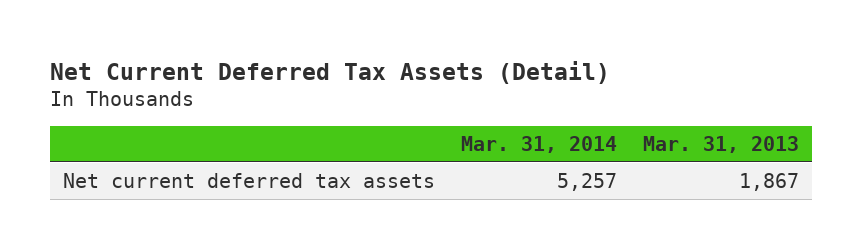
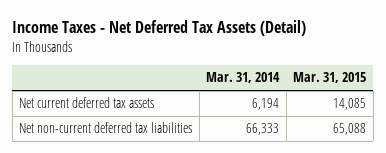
- Net Current Deferred Tax Assets (Detail)
+ Income Taxes - Net Deferred Tax Assets (Detail)
- | Mar. 31, 2014 | Mar. 31, 2013
+ | Mar. 31, 2014 | Mar. 31, 2015
- Net current deferred tax assets | 5,257 | 1,867
+ Net current deferred tax assets | 6,194 | 14,085
+ Net non-current deferred tax liabilities | 66,333 | 65,088

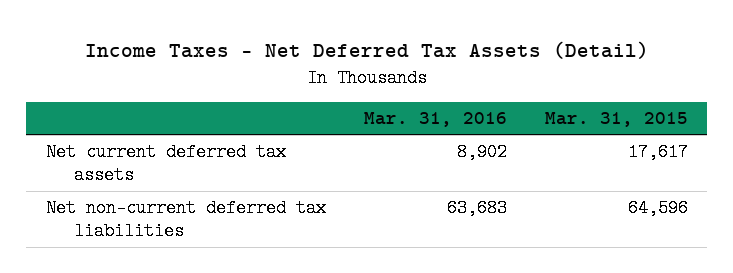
- | Mar. 31, 2014 | Mar. 31, 2015
+ | Mar. 31, 2016 | Mar. 31, 2015
- Net current deferred tax assets | 6,194 | 14,085
- Net non-current deferred tax liabilities | 66,333 | 65,088
+ Net current deferred tax assets | 8,902 | 17,617
+ Net non-current deferred tax liabilities | 63,683 | 64,596

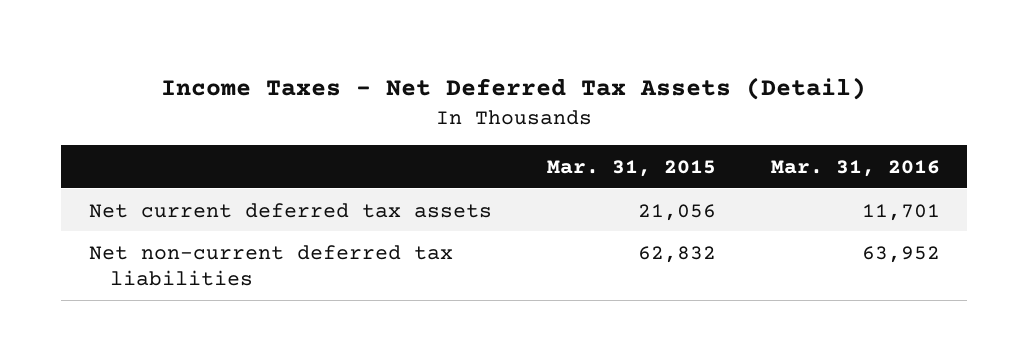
- | Mar. 31, 2016 | Mar. 31, 2015
+ | Mar. 31, 2015 | Mar. 31, 2016
- Net current deferred tax assets | 8,902 | 17,617
- Net non-current deferred tax liabilities | 63,683 | 64,596
+ Net current deferred tax assets | 21,056 | 11,701
+ Net non-current deferred tax liabilities | 62,832 | 63,952

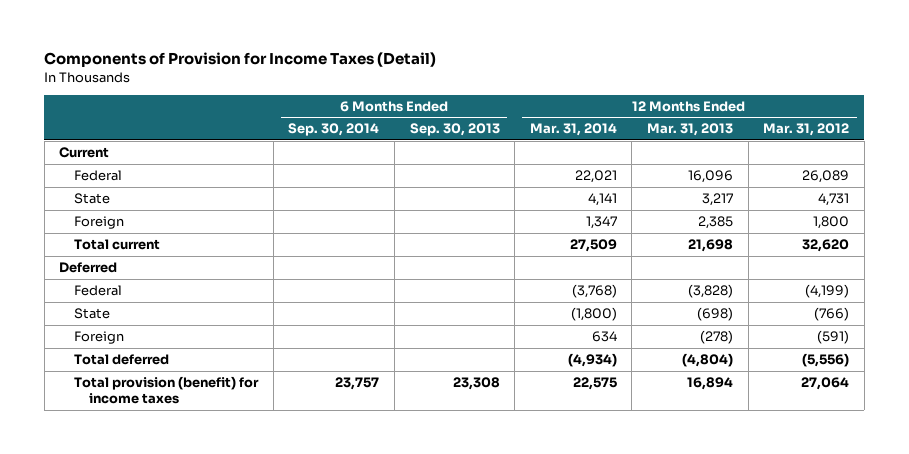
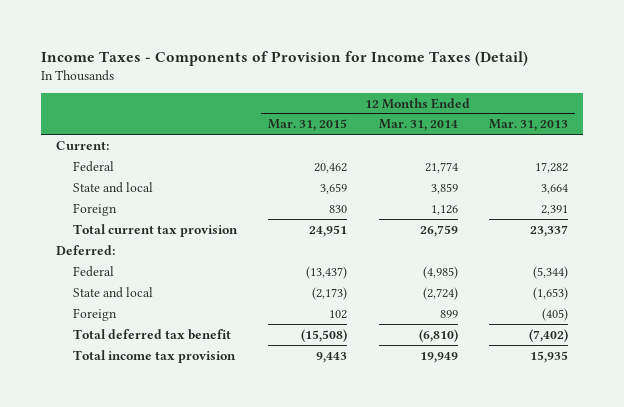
- Components of Provision for Income Taxes (Detail)
+ Income Taxes - Components of Provision for Income Taxes (Detail)
- | 6 Months Ended Sep. 30, 2014 | 6 Months Ended Sep. 30, 2013 | 12 Months Ended Mar. 31, 2014 | 12 Months Ended Mar. 31, 2013 | 12 Months Ended Mar. 31, 2012
+ | 12 Months Ended Mar. 31, 2015 | 12 Months Ended Mar. 31, 2014 | 12 Months Ended Mar. 31, 2013
- Current
- Federal | | | 22,021 | 16,096 | 26,089
- State | | | 4,141 | 3,217 | 4,731
- Foreign | | | 1,347 | 2,385 | 1,800
- Total current | | | 27,509 | 21,698 | 32,620
- Deferred
- Federal | | | (3,768) | (3,828) | (4,199)
- State | | | (1,800) | (698) | (766)
- Foreign | | | 634 | (278) | (591)
- Total deferred | | | (4,934) | (4,804) | (5,556)
- Total provision (benefit) for income taxes | 23,757 | 23,308 | 22,575 | 16,894 | 27,064
+ Current:
+ Federal | 20,462 | 21,774 | 17,282
+ State and local | 3,659 | 3,859 | 3,664
+ Foreign | 830 | 1,126 | 2,391
+ Total current tax provision | 24,951 | 26,759 | 23,337
+ Deferred:
+ Federal | (13,437) | (4,985) | (5,344)
+ State and local | (2,173) | (2,724) | (1,653)
+ Foreign | 102 | 899 | (405)
+ Total deferred tax benefit | (15,508) | (6,810) | (7,402)
+ Total income tax provision | 9,443 | 19,949 | 15,935

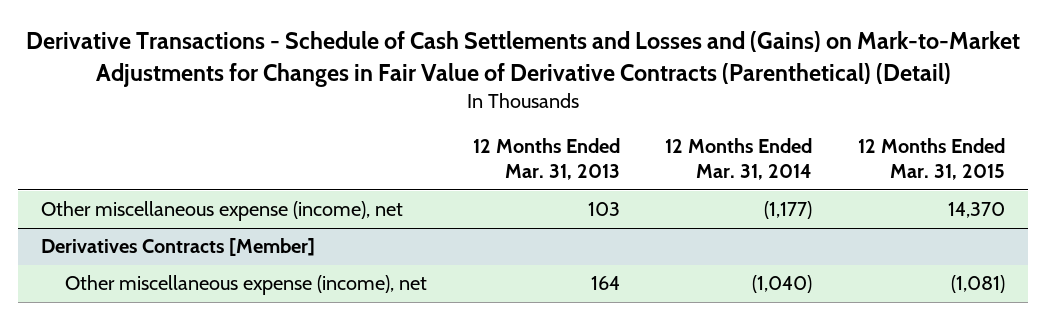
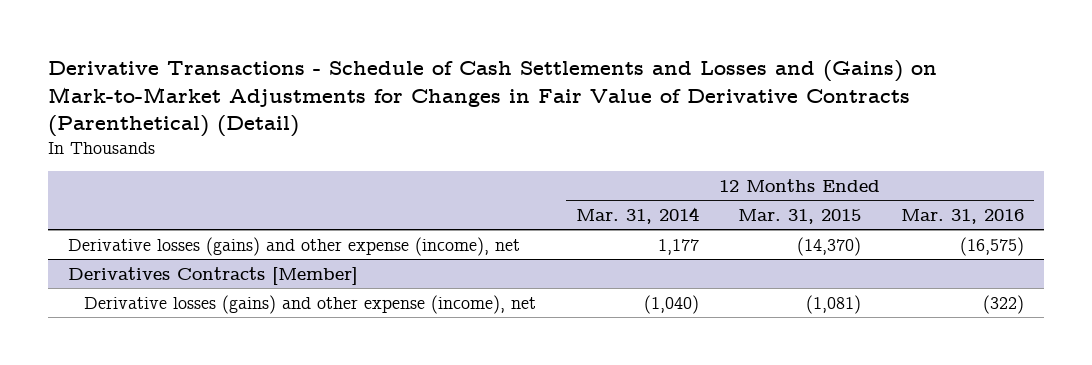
- | 12 Months Ended Mar. 31, 2013 | 12 Months Ended Mar. 31, 2014 | 12 Months Ended Mar. 31, 2015
+ | 12 Months Ended Mar. 31, 2014 | 12 Months Ended Mar. 31, 2015 | 12 Months Ended Mar. 31, 2016
- Other miscellaneous expense (income), net | 103 | (1,177) | 14,370
+ Derivative losses (gains) and other expense (income), net | 1,177 | (14,370) | (16,575)
@ Derivatives Contracts [Member]
- Other miscellaneous expense (income), net | 164 | (1,040) | (1,081)
+ Derivative losses (gains) and other expense (income), net | (1,040) | (1,081) | (322)

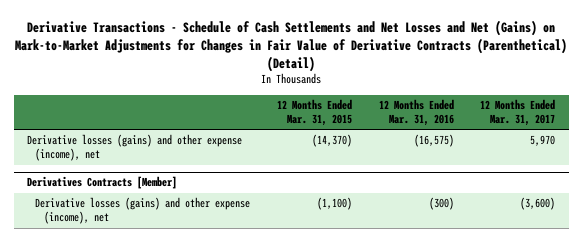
- Derivative Transactions - Schedule of Cash Settlements and Losses and (Gains) on Mark-to-Market Adjustments for Changes in Fair Value of Derivative Contracts (Parenthetical) (Detail)
+ Derivative Transactions - Schedule of Cash Settlements and Net Losses and Net (Gains) on Mark-to-Market Adjustments for Changes in Fair Value of Derivative Contracts (Parenthetical) (Detail)
- | 12 Months Ended Mar. 31, 2014 | 12 Months Ended Mar. 31, 2015 | 12 Months Ended Mar. 31, 2016
+ | 12 Months Ended Mar. 31, 2015 | 12 Months Ended Mar. 31, 2016 | 12 Months Ended Mar. 31, 2017
@ Derivatives Contracts [Member]
- Derivative losses (gains) and other expense (income), net | (1,040) | (1,081) | (322)
+ Derivative losses (gains) and other expense (income), net | (1,100) | (300) | (3,600)

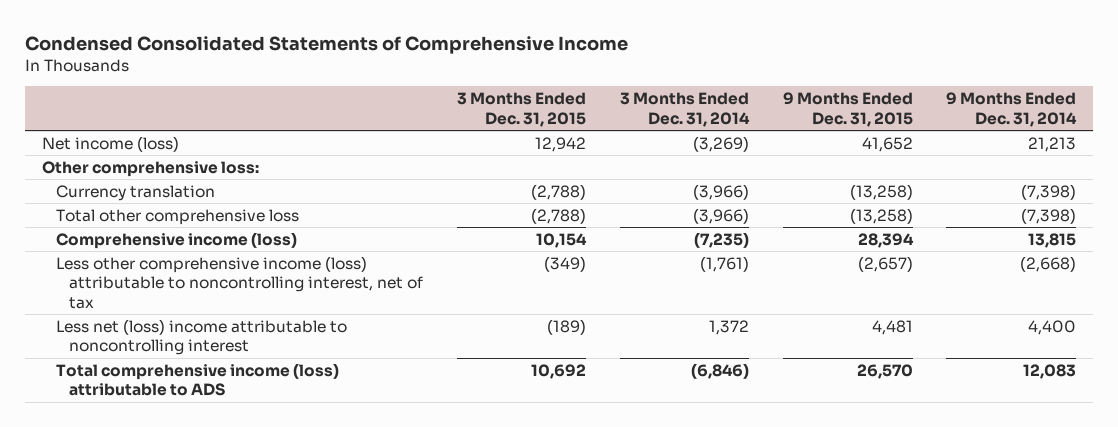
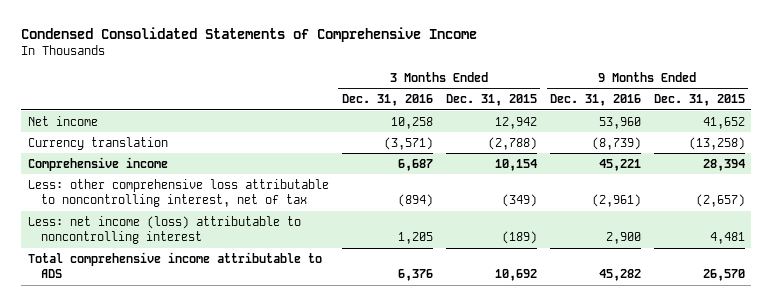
- | 3 Months Ended Dec. 31, 2015 | 3 Months Ended Dec. 31, 2014 | 9 Months Ended Dec. 31, 2015 | 9 Months Ended Dec. 31, 2014
+ | 3 Months Ended Dec. 31, 2016 | 3 Months Ended Dec. 31, 2015 | 9 Months Ended Dec. 31, 2016 | 9 Months Ended Dec. 31, 2015
- Net income (loss) | 12,942 | (3,269) | 41,652 | 21,213
- Other comprehensive loss:
+ Net income | 10,258 | 12,942 | 53,960 | 41,652
- Total other comprehensive loss | (2,788) | (3,966) | (13,258) | (7,398)
- Comprehensive income (loss) | 10,154 | (7,235) | 28,394 | 13,815
- Less other comprehensive income (loss) attributable to noncontrolling interest, net of tax | (349) | (1,761) | (2,657) | (2,668)
- Less net (loss) income attributable to noncontrolling interest | (189) | 1,372 | 4,481 | 4,400
- Total comprehensive income (loss) attributable to ADS | 10,692 | (6,846) | 26,570 | 12,083
+ Comprehensive income | 6,687 | 10,154 | 45,221 | 28,394
+ Less: other comprehensive loss attributable to noncontrolling interest, net of tax | (894) | (349) | (2,961) | (2,657)
+ Less: net income (loss) attributable to noncontrolling interest | 1,205 | (189) | 2,900 | 4,481
+ Total comprehensive income attributable to ADS | 6,376 | 10,692 | 45,282 | 26,570

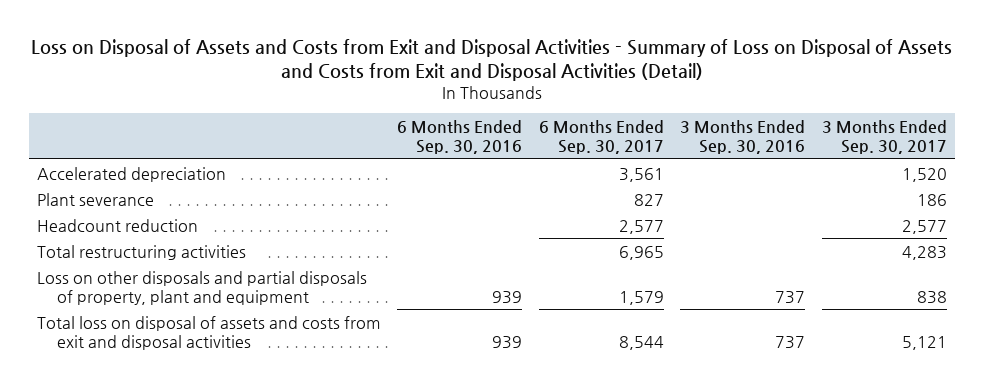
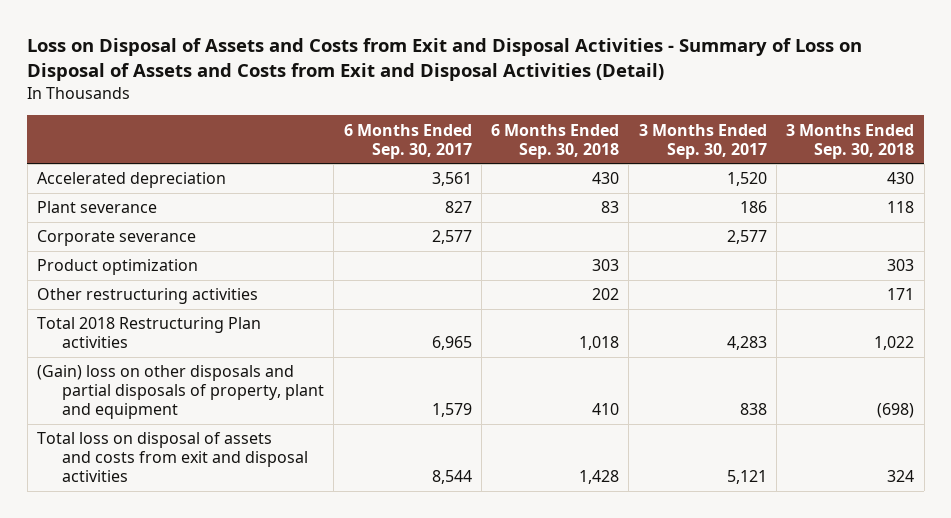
- | 6 Months Ended Sep. 30, 2016 | 6 Months Ended Sep. 30, 2017 | 3 Months Ended Sep. 30, 2016 | 3 Months Ended Sep. 30, 2017
+ | 6 Months Ended Sep. 30, 2017 | 6 Months Ended Sep. 30, 2018 | 3 Months Ended Sep. 30, 2017 | 3 Months Ended Sep. 30, 2018
- Headcount reduction | | 2,577 | | 2,577
- Total restructuring activities | | 6,965 | | 4,283
- Loss on other disposals and partial disposals of property, plant and equipment | 939 | 1,579 | 737 | 838
+ Corporate severance | 2,577 | | 2,577 |
+ Product optimization | | 303 | | 303
+ Other restructuring activities | | 202 | | 171
+ Total 2018 Restructuring Plan activities | 6,965 | 1,018 | 4,283 | 1,022
+ (Gain) loss on other disposals and partial disposals of property, plant and equipment | 1,579 | 410 | 838 | (698)

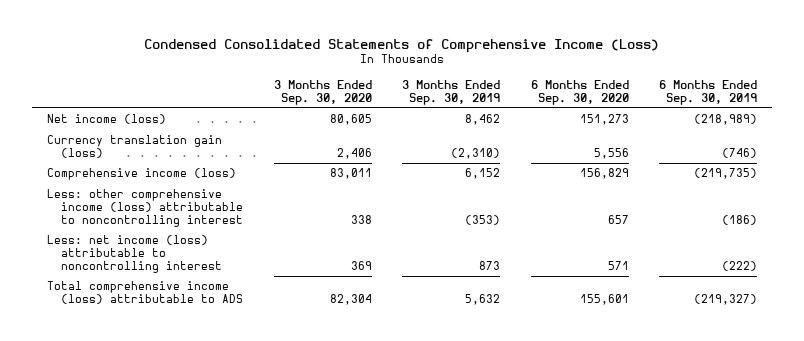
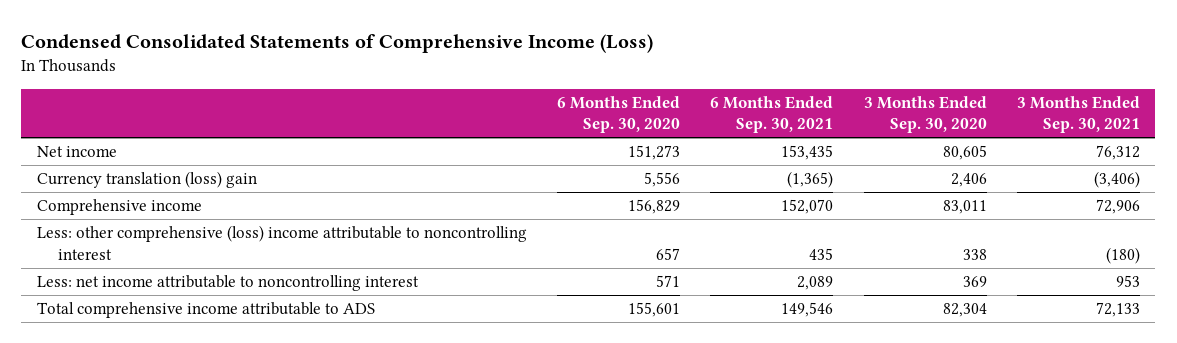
- | 3 Months Ended Sep. 30, 2020 | 3 Months Ended Sep. 30, 2019 | 6 Months Ended Sep. 30, 2020 | 6 Months Ended Sep. 30, 2019
+ | 6 Months Ended Sep. 30, 2020 | 6 Months Ended Sep. 30, 2021 | 3 Months Ended Sep. 30, 2020 | 3 Months Ended Sep. 30, 2021
- Net income (loss) | 80,605 | 8,462 | 151,273 | (218,989)
- Currency translation gain (loss) | 2,406 | (2,310) | 5,556 | (746)
- Comprehensive income (loss) | 83,011 | 6,152 | 156,829 | (219,735)
- Less: other comprehensive income (loss) attributable to noncontrolling interest | 338 | (353) | 657 | (186)
- Less: net income (loss) attributable to noncontrolling interest | 369 | 873 | 571 | (222)
- Total comprehensive income (loss) attributable to ADS | 82,304 | 5,632 | 155,601 | (219,327)
+ Net income | 151,273 | 153,435 | 80,605 | 76,312
+ Currency translation (loss) gain | 5,556 | (1,365) | 2,406 | (3,406)
+ Comprehensive income | 156,829 | 152,070 | 83,011 | 72,906
+ Less: other comprehensive (loss) income attributable to noncontrolling interest | 657 | 435 | 338 | (180)
+ Less: net income attributable to noncontrolling interest | 571 | 2,089 | 369 | 953
+ Total comprehensive income attributable to ADS | 155,601 | 149,546 | 82,304 | 72,133

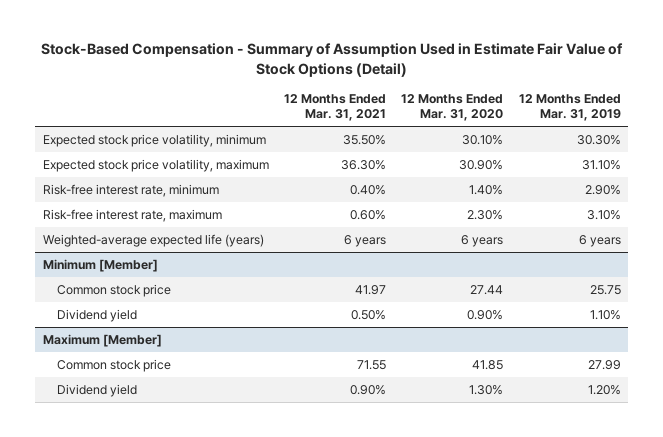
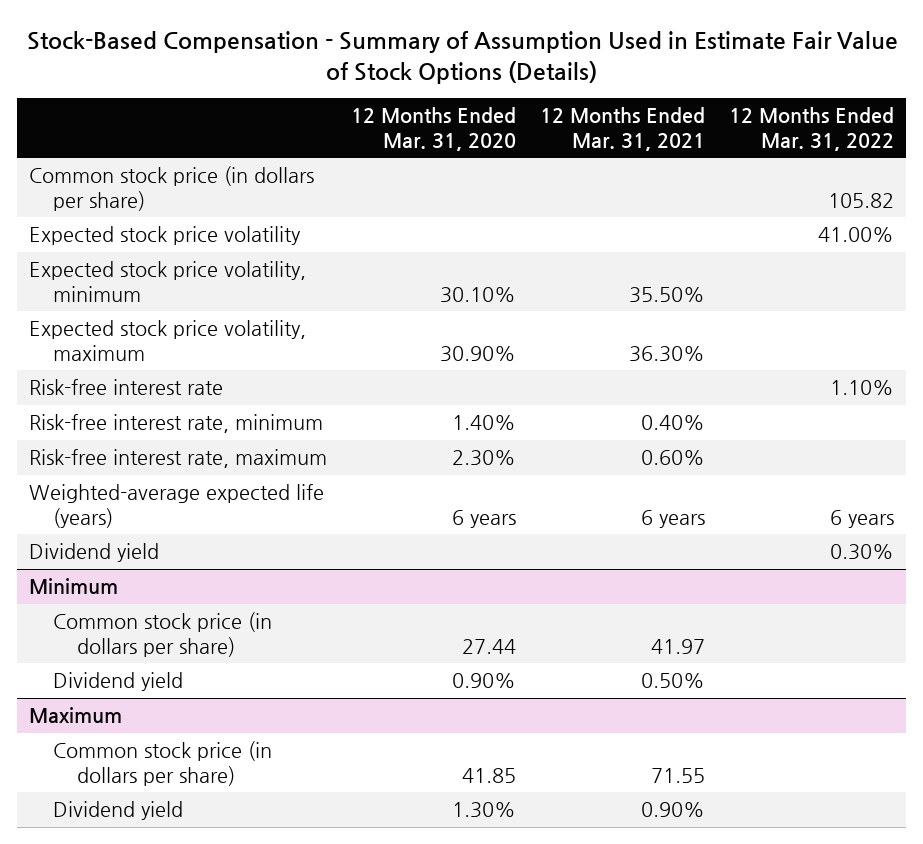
- Stock-Based Compensation - Summary of Assumption Used in Estimate Fair Value of Stock Options (Detail)
+ Stock-Based Compensation - Summary of Assumption Used in Estimate Fair Value of Stock Options (Details)
- | 12 Months Ended Mar. 31, 2021 | 12 Months Ended Mar. 31, 2020 | 12 Months Ended Mar. 31, 2019
+ | 12 Months Ended Mar. 31, 2020 | 12 Months Ended Mar. 31, 2021 | 12 Months Ended Mar. 31, 2022
+ Common stock price (in dollars per share) | | | 105.82
+ Expected stock price volatility | | | 41.00%
+ Risk-free interest rate | | | 1.10%
- Minimum [Member]
- Common stock price | 41.97 | 27.44 | 25.75
+ Dividend yield | | | 0.30%
+ Minimum
+ Common stock price (in dollars per share) | 27.44 | 41.97 |
- Maximum [Member]
- Common stock price | 71.55 | 41.85 | 27.99
+ Maximum
+ Common stock price (in dollars per share) | 41.85 | 71.55 |

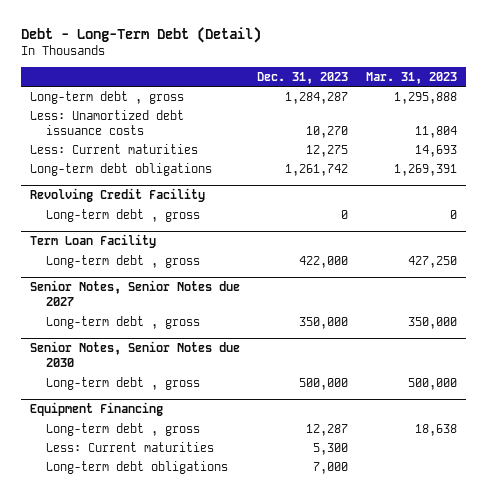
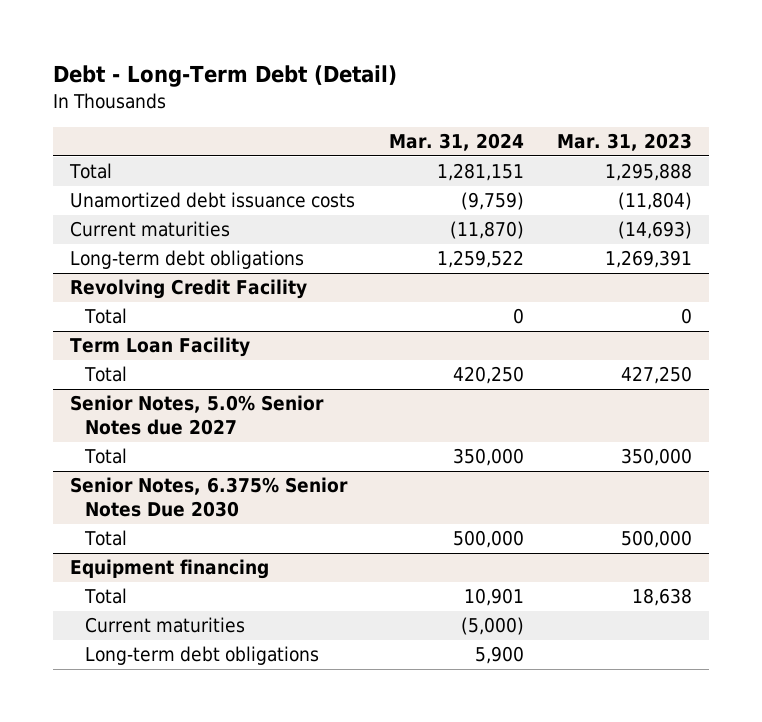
- | Dec. 31, 2023 | Mar. 31, 2023
+ | Mar. 31, 2024 | Mar. 31, 2023
- Long-term debt , gross | 1,284,287 | 1,295,888
- Less: Unamortized debt issuance costs | 10,270 | 11,804
- Less: Current maturities | 12,275 | 14,693
+ Total | 1,281,151 | 1,295,888
+ Unamortized debt issuance costs | (9,759) | (11,804)
+ Current maturities | (11,870) | (14,693)
@ Revolving Credit Facility
- Long-term debt , gross | 0 | 0
+ Total | 0 | 0
@ Term Loan Facility
- Long-term debt , gross | 422,000 | 427,250
- Senior Notes, Senior Notes due 2027
- Long-term debt , gross | 350,000 | 350,000
- Senior Notes, Senior Notes due 2030
- Long-term debt , gross | 500,000 | 500,000
- Equipment Financing
- Long-term debt , gross | 12,287 | 18,638
- Less: Current maturities | 5,300 |
@ Term Loan Facility
+ Total | 420,250 | 427,250
+ Senior Notes, 5.0% Senior Notes due 2027
+ Total | 350,000 | 350,000
+ Senior Notes, 6.375% Senior Notes Due 2030
+ Total | 500,000 | 500,000
+ Equipment financing
+ Total | 10,901 | 18,638
+ Current maturities | (5,000) |

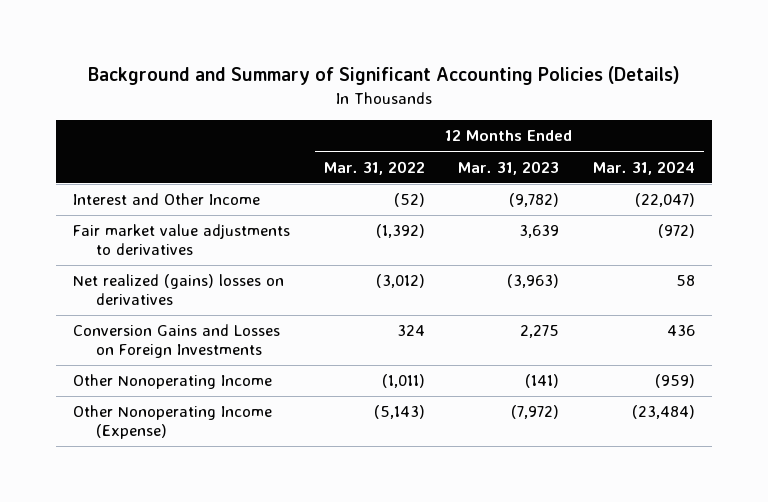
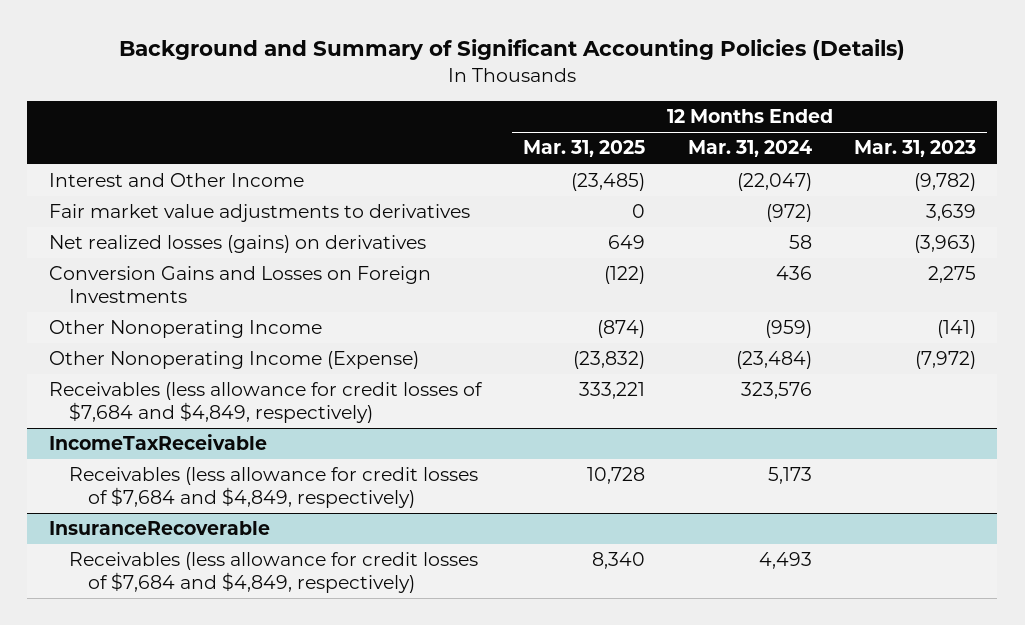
- | 12 Months Ended Mar. 31, 2022 | 12 Months Ended Mar. 31, 2023 | 12 Months Ended Mar. 31, 2024
+ | 12 Months Ended Mar. 31, 2025 | 12 Months Ended Mar. 31, 2024 | 12 Months Ended Mar. 31, 2023
- Net realized (gains) losses on derivatives | (3,012) | (3,963) | 58
+ Net realized losses (gains) on derivatives | 649 | 58 | (3,963)
+ Receivables (less allowance for credit losses of $7,684 and $4,849, respectively) | 333,221 | 323,576 |
+ IncomeTaxReceivable
+ Receivables (less allowance for credit losses of $7,684 and $4,849, respectively) | 10,728 | 5,173 |
+ InsuranceRecoverable
+ Receivables (less allowance for credit losses of $7,684 and $4,849, respectively) | 8,340 | 4,493 |

